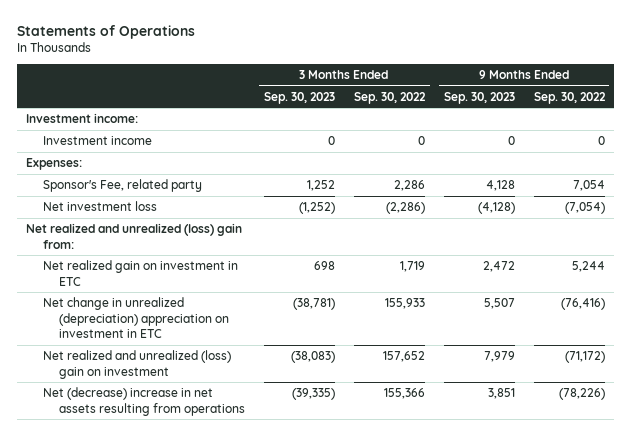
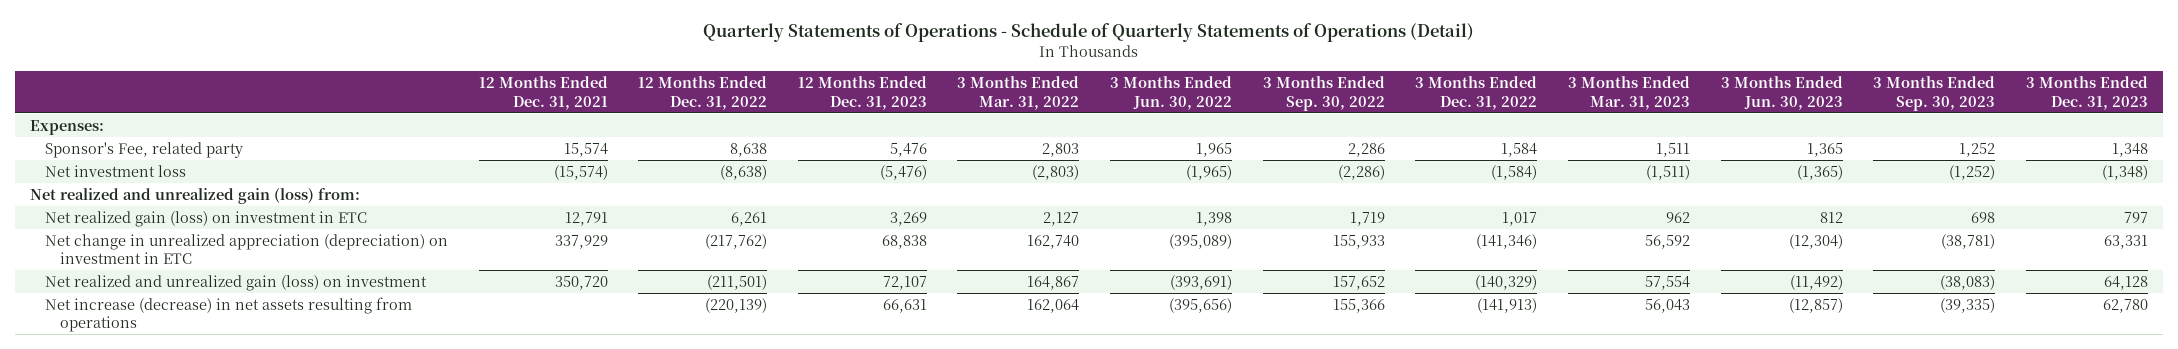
- Statements of Operations
+ Quarterly Statements of Operations - Schedule of Quarterly Statements of Operations (Detail)
- | 3 Months Ended Sep. 30, 2023 | 3 Months Ended Sep. 30, 2022 | 9 Months Ended Sep. 30, 2023 | 9 Months Ended Sep. 30, 2022
+ | 12 Months Ended Dec. 31, 2021 | 12 Months Ended Dec. 31, 2022 | 12 Months Ended Dec. 31, 2023 | 3 Months Ended Mar. 31, 2022 | 3 Months Ended Jun. 30, 2022 | 3 Months Ended Sep. 30, 2022 | 3 Months Ended Dec. 31, 2022 | 3 Months Ended Mar. 31, 2023 | 3 Months Ended Jun. 30, 2023 | 3 Months Ended Sep. 30, 2023 | 3 Months Ended Dec. 31, 2023
- Investment income:
- Investment income | 0 | 0 | 0 | 0
- Net realized and unrealized (loss) gain from:
- Net realized gain on investment in ETC | 698 | 1,719 | 2,472 | 5,244
- Net change in unrealized (depreciation) appreciation on investment in ETC | (38,781) | 155,933 | 5,507 | (76,416)
- Net realized and unrealized (loss) gain on investment | (38,083) | 157,652 | 7,979 | (71,172)
- Net (decrease) increase in net assets resulting from operations | (39,335) | 155,366 | 3,851 | (78,226)
+ Net realized and unrealized gain (loss) from:
+ Net realized gain (loss) on investment in ETC | 12,791 | 6,261 | 3,269 | 2,127 | 1,398 | 1,719 | 1,017 | 962 | 812 | 698 | 797
+ Net change in unrealized appreciation (depreciation) on investment in ETC | 337,929 | (217,762) | 68,838 | 162,740 | (395,089) | 155,933 | (141,346) | 56,592 | (12,304) | (38,781) | 63,331
+ Net realized and unrealized gain (loss) on investment | 350,720 | (211,501) | 72,107 | 164,867 | (393,691) | 157,652 | (140,329) | 57,554 | (11,492) | (38,083) | 64,128
+ Net increase (decrease) in net assets resulting from operations | | (220,139) | 66,631 | 162,064 | (395,656) | 155,366 | (141,913) | 56,043 | (12,857) | (39,335) | 62,780

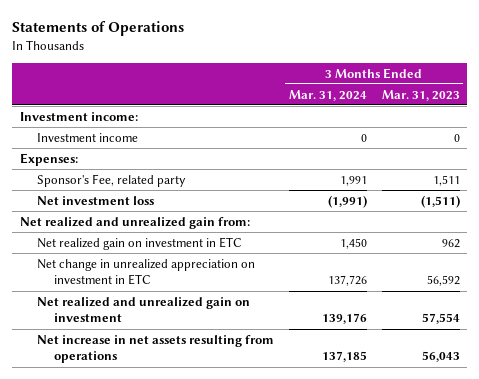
- Quarterly Statements of Operations - Schedule of Quarterly Statements of Operations (Detail)
+ Statements of Operations
- | 12 Months Ended Dec. 31, 2021 | 12 Months Ended Dec. 31, 2022 | 12 Months Ended Dec. 31, 2023 | 3 Months Ended Mar. 31, 2022 | 3 Months Ended Jun. 30, 2022 | 3 Months Ended Sep. 30, 2022 | 3 Months Ended Dec. 31, 2022 | 3 Months Ended Mar. 31, 2023 | 3 Months Ended Jun. 30, 2023 | 3 Months Ended Sep. 30, 2023 | 3 Months Ended Dec. 31, 2023
+ | 3 Months Ended Mar. 31, 2024 | 3 Months Ended Mar. 31, 2023
+ Investment income:
+ Investment income | 0 | 0
- Net realized and unrealized gain (loss) from:
- Net realized gain (loss) on investment in ETC | 12,791 | 6,261 | 3,269 | 2,127 | 1,398 | 1,719 | 1,017 | 962 | 812 | 698 | 797
- Net change in unrealized appreciation (depreciation) on investment in ETC | 337,929 | (217,762) | 68,838 | 162,740 | (395,089) | 155,933 | (141,346) | 56,592 | (12,304) | (38,781) | 63,331
- Net realized and unrealized gain (loss) on investment | 350,720 | (211,501) | 72,107 | 164,867 | (393,691) | 157,652 | (140,329) | 57,554 | (11,492) | (38,083) | 64,128
- Net increase (decrease) in net assets resulting from operations | | (220,139) | 66,631 | 162,064 | (395,656) | 155,366 | (141,913) | 56,043 | (12,857) | (39,335) | 62,780
+ Net realized and unrealized gain from:
+ Net realized gain on investment in ETC | 1,450 | 962
+ Net change in unrealized appreciation on investment in ETC | 137,726 | 56,592
+ Net realized and unrealized gain on investment | 139,176 | 57,554
+ Net increase in net assets resulting from operations | 137,185 | 56,043

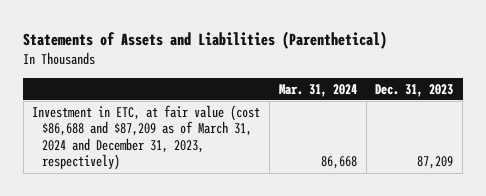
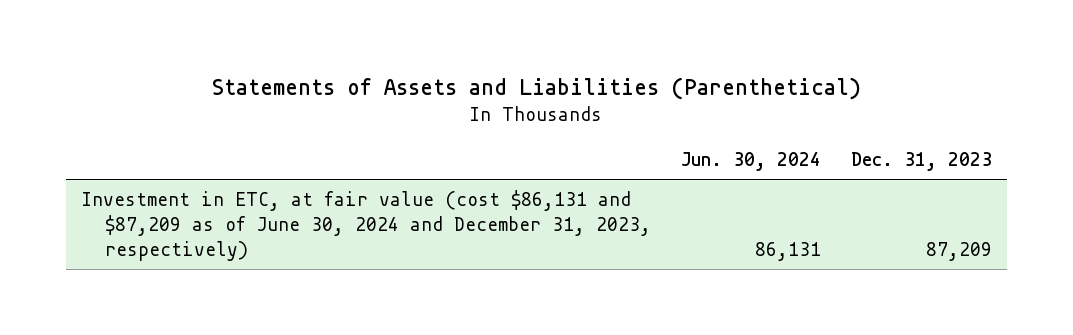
- | Mar. 31, 2024 | Dec. 31, 2023
+ | Jun. 30, 2024 | Dec. 31, 2023
- Investment in ETC, at fair value (cost $86,688 and $87,209 as of March 31, 2024 and December 31, 2023, respectively) | 86,668 | 87,209
+ Investment in ETC, at fair value (cost $86,131 and $87,209 as of June 30, 2024 and December 31, 2023, respectively) | 86,131 | 87,209

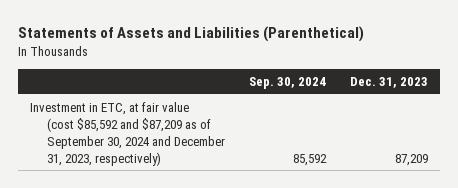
- | Jun. 30, 2024 | Dec. 31, 2023
+ | Sep. 30, 2024 | Dec. 31, 2023
- Investment in ETC, at fair value (cost $86,131 and $87,209 as of June 30, 2024 and December 31, 2023, respectively) | 86,131 | 87,209
+ Investment in ETC, at fair value (cost $85,592 and $87,209 as of September 30, 2024 and December 31, 2023, respectively) | 85,592 | 87,209

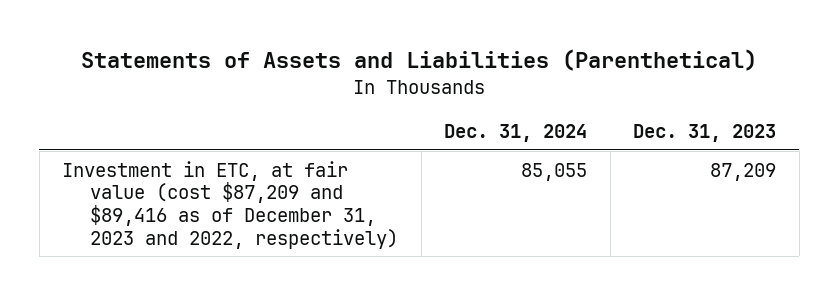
- | Sep. 30, 2024 | Dec. 31, 2023
+ | Dec. 31, 2024 | Dec. 31, 2023
- Investment in ETC, at fair value (cost $85,592 and $87,209 as of September 30, 2024 and December 31, 2023, respectively) | 85,592 | 87,209
+ Investment in ETC, at fair value (cost $87,209 and $89,416 as of December 31, 2023 and 2022, respectively) | 85,055 | 87,209

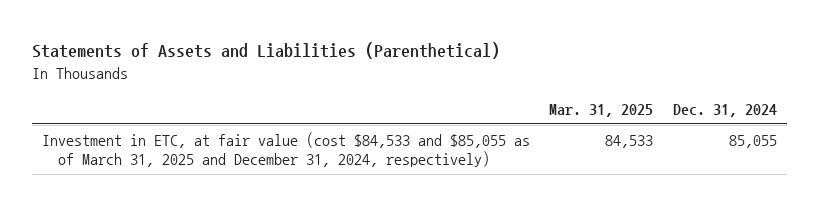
- | Dec. 31, 2024 | Dec. 31, 2023
+ | Mar. 31, 2025 | Dec. 31, 2024
- Investment in ETC, at fair value (cost $87,209 and $89,416 as of December 31, 2023 and 2022, respectively) | 85,055 | 87,209
+ Investment in ETC, at fair value (cost $84,533 and $85,055 as of March 31, 2025 and December 31, 2024, respectively) | 84,533 | 85,055

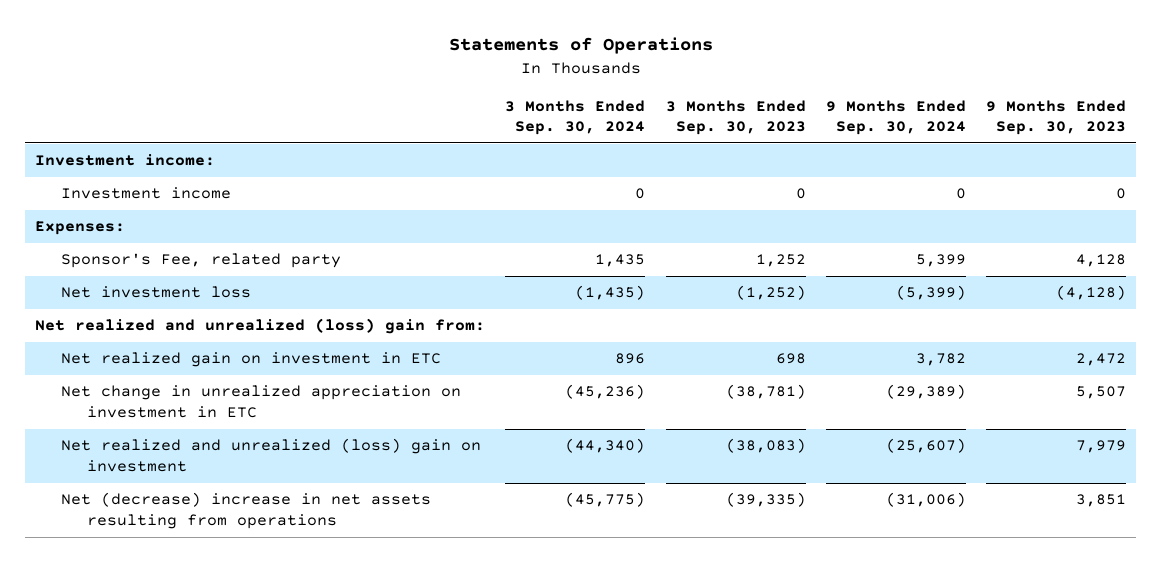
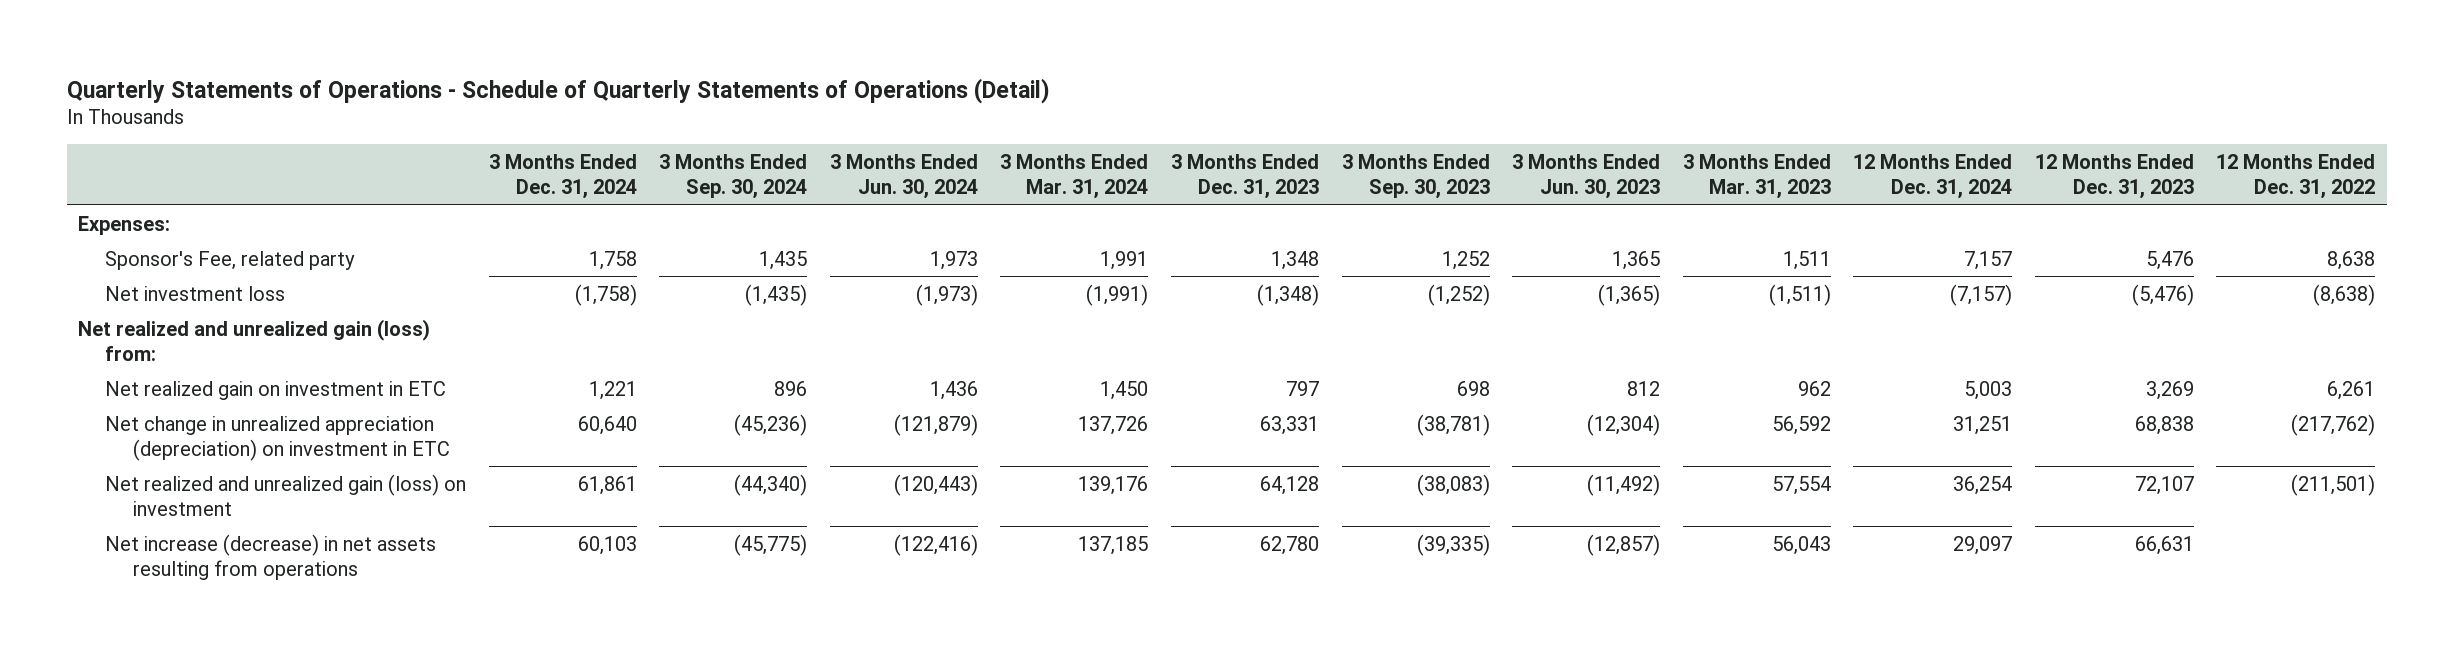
- Statements of Operations
+ Quarterly Statements of Operations - Schedule of Quarterly Statements of Operations (Detail)
- | 3 Months Ended Sep. 30, 2024 | 3 Months Ended Sep. 30, 2023 | 9 Months Ended Sep. 30, 2024 | 9 Months Ended Sep. 30, 2023
+ | 3 Months Ended Dec. 31, 2024 | 3 Months Ended Sep. 30, 2024 | 3 Months Ended Jun. 30, 2024 | 3 Months Ended Mar. 31, 2024 | 3 Months Ended Dec. 31, 2023 | 3 Months Ended Sep. 30, 2023 | 3 Months Ended Jun. 30, 2023 | 3 Months Ended Mar. 31, 2023 | 12 Months Ended Dec. 31, 2024 | 12 Months Ended Dec. 31, 2023 | 12 Months Ended Dec. 31, 2022
- Investment income:
- Investment income | 0 | 0 | 0 | 0
- Net realized and unrealized (loss) gain from:
+ Net realized and unrealized gain (loss) from:
- Net change in unrealized appreciation on investment in ETC | (45,236) | (38,781) | (29,389) | 5,507
- Net realized and unrealized (loss) gain on investment | (44,340) | (38,083) | (25,607) | 7,979
- Net (decrease) increase in net assets resulting from operations | (45,775) | (39,335) | (31,006) | 3,851
+ Net change in unrealized appreciation (depreciation) on investment in ETC | 60,640 | (45,236) | (121,879) | 137,726 | 63,331 | (38,781) | (12,304) | 56,592 | 31,251 | 68,838 | (217,762)
+ Net realized and unrealized gain (loss) on investment | 61,861 | (44,340) | (120,443) | 139,176 | 64,128 | (38,083) | (11,492) | 57,554 | 36,254 | 72,107 | (211,501)
+ Net increase (decrease) in net assets resulting from operations | 60,103 | (45,775) | (122,416) | 137,185 | 62,780 | (39,335) | (12,857) | 56,043 | 29,097 | 66,631 |

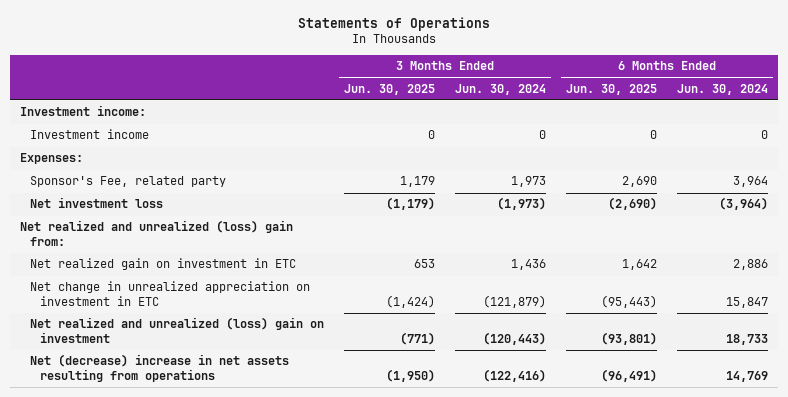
- Quarterly Statements of Operations - Schedule of Quarterly Statements of Operations (Detail)
+ Statements of Operations
- | 3 Months Ended Dec. 31, 2024 | 3 Months Ended Sep. 30, 2024 | 3 Months Ended Jun. 30, 2024 | 3 Months Ended Mar. 31, 2024 | 3 Months Ended Dec. 31, 2023 | 3 Months Ended Sep. 30, 2023 | 3 Months Ended Jun. 30, 2023 | 3 Months Ended Mar. 31, 2023 | 12 Months Ended Dec. 31, 2024 | 12 Months Ended Dec. 31, 2023 | 12 Months Ended Dec. 31, 2022
+ | 3 Months Ended Jun. 30, 2025 | 3 Months Ended Jun. 30, 2024 | 6 Months Ended Jun. 30, 2025 | 6 Months Ended Jun. 30, 2024
+ Investment income:
+ Investment income | 0 | 0 | 0 | 0
- Net realized and unrealized gain (loss) from:
+ Net realized and unrealized (loss) gain from:
- Net change in unrealized appreciation (depreciation) on investment in ETC | 60,640 | (45,236) | (121,879) | 137,726 | 63,331 | (38,781) | (12,304) | 56,592 | 31,251 | 68,838 | (217,762)
- Net realized and unrealized gain (loss) on investment | 61,861 | (44,340) | (120,443) | 139,176 | 64,128 | (38,083) | (11,492) | 57,554 | 36,254 | 72,107 | (211,501)
- Net increase (decrease) in net assets resulting from operations | 60,103 | (45,775) | (122,416) | 137,185 | 62,780 | (39,335) | (12,857) | 56,043 | 29,097 | 66,631 |
+ Net change in unrealized appreciation on investment in ETC | (1,424) | (121,879) | (95,443) | 15,847
+ Net realized and unrealized (loss) gain on investment | (771) | (120,443) | (93,801) | 18,733
+ Net (decrease) increase in net assets resulting from operations | (1,950) | (122,416) | (96,491) | 14,769

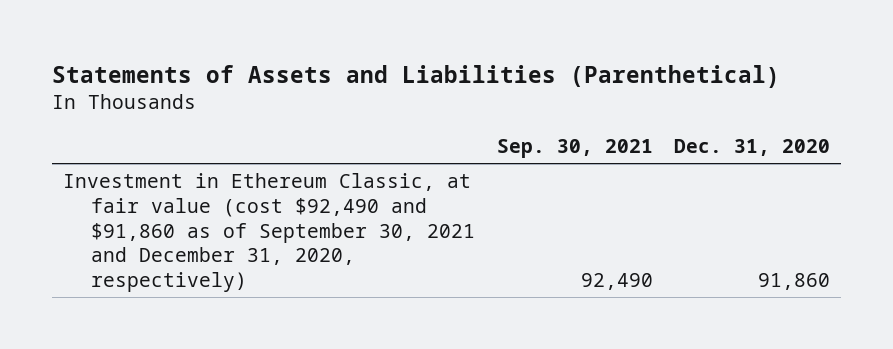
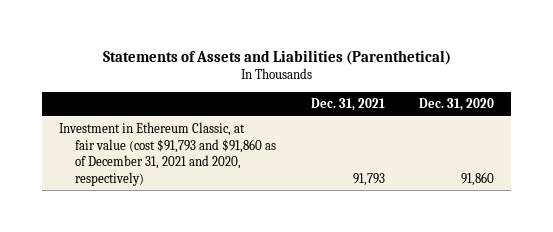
- | Sep. 30, 2021 | Dec. 31, 2020
+ | Dec. 31, 2021 | Dec. 31, 2020
- Investment in Ethereum Classic, at fair value (cost $92,490 and $91,860 as of September 30, 2021 and December 31, 2020, respectively) | 92,490 | 91,860
+ Investment in Ethereum Classic, at fair value (cost $91,793 and $91,860 as of December 31, 2021 and 2020, respectively) | 91,793 | 91,860

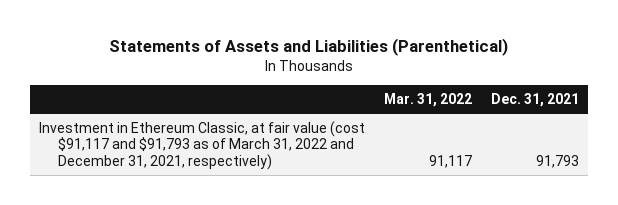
- | Dec. 31, 2021 | Dec. 31, 2020
+ | Mar. 31, 2022 | Dec. 31, 2021
- Investment in Ethereum Classic, at fair value (cost $91,793 and $91,860 as of December 31, 2021 and 2020, respectively) | 91,793 | 91,860
+ Investment in Ethereum Classic, at fair value (cost $91,117 and $91,793 as of March 31, 2022 and December 31, 2021, respectively) | 91,117 | 91,793

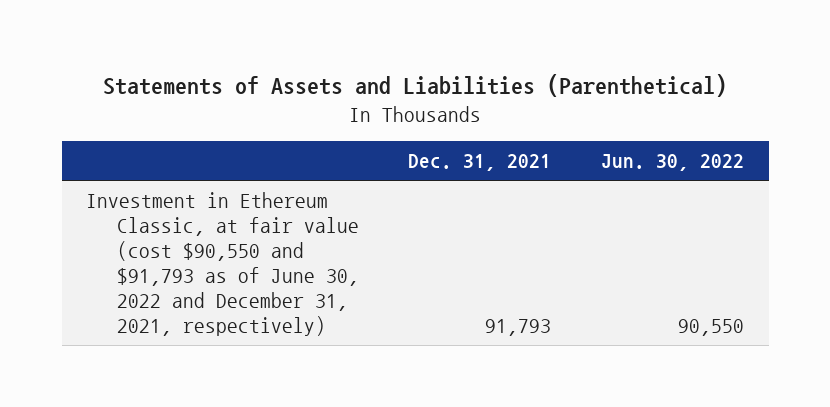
- | Mar. 31, 2022 | Dec. 31, 2021
+ | Dec. 31, 2021 | Jun. 30, 2022
- Investment in Ethereum Classic, at fair value (cost $91,117 and $91,793 as of March 31, 2022 and December 31, 2021, respectively) | 91,117 | 91,793
+ Investment in Ethereum Classic, at fair value (cost $90,550 and $91,793 as of June 30, 2022 and December 31, 2021, respectively) | 91,793 | 90,550

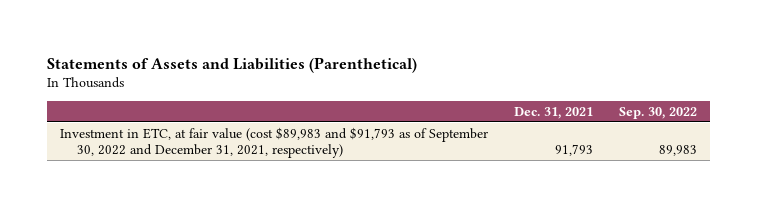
- | Dec. 31, 2021 | Jun. 30, 2022
+ | Dec. 31, 2021 | Sep. 30, 2022
- Investment in Ethereum Classic, at fair value (cost $90,550 and $91,793 as of June 30, 2022 and December 31, 2021, respectively) | 91,793 | 90,550
+ Investment in ETC, at fair value (cost $89,983 and $91,793 as of September 30, 2022 and December 31, 2021, respectively) | 91,793 | 89,983

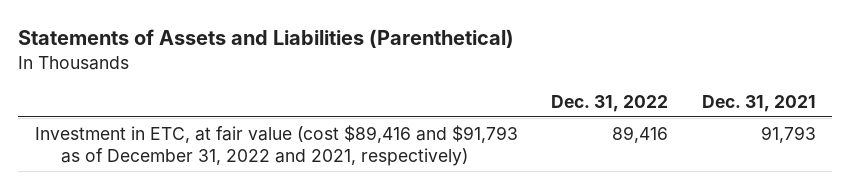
- | Dec. 31, 2021 | Sep. 30, 2022
+ | Dec. 31, 2022 | Dec. 31, 2021
- Investment in ETC, at fair value (cost $89,983 and $91,793 as of September 30, 2022 and December 31, 2021, respectively) | 91,793 | 89,983
+ Investment in ETC, at fair value (cost $89,416 and $91,793 as of December 31, 2022 and 2021, respectively) | 89,416 | 91,793

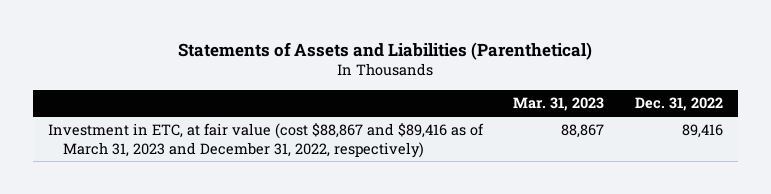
- | Dec. 31, 2022 | Dec. 31, 2021
+ | Mar. 31, 2023 | Dec. 31, 2022
- Investment in ETC, at fair value (cost $89,416 and $91,793 as of December 31, 2022 and 2021, respectively) | 89,416 | 91,793
+ Investment in ETC, at fair value (cost $88,867 and $89,416 as of March 31, 2023 and December 31, 2022, respectively) | 88,867 | 89,416

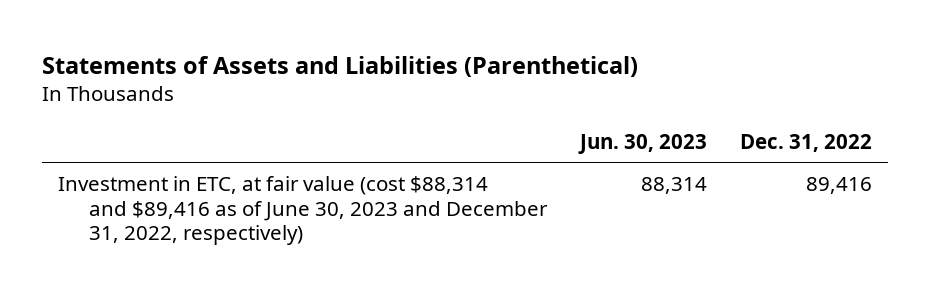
- | Mar. 31, 2023 | Dec. 31, 2022
+ | Jun. 30, 2023 | Dec. 31, 2022
- Investment in ETC, at fair value (cost $88,867 and $89,416 as of March 31, 2023 and December 31, 2022, respectively) | 88,867 | 89,416
+ Investment in ETC, at fair value (cost $88,314 and $89,416 as of June 30, 2023 and December 31, 2022, respectively) | 88,314 | 89,416

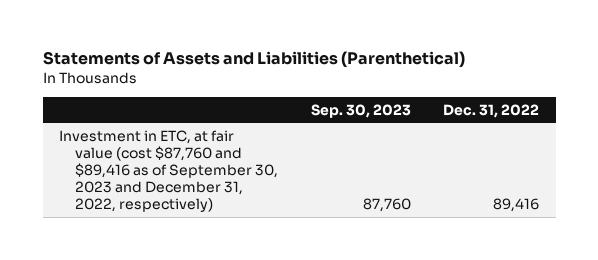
- | Jun. 30, 2023 | Dec. 31, 2022
+ | Sep. 30, 2023 | Dec. 31, 2022
- Investment in ETC, at fair value (cost $88,314 and $89,416 as of June 30, 2023 and December 31, 2022, respectively) | 88,314 | 89,416
+ Investment in ETC, at fair value (cost $87,760 and $89,416 as of September 30, 2023 and December 31, 2022, respectively) | 87,760 | 89,416

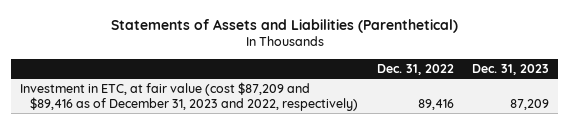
- | Sep. 30, 2023 | Dec. 31, 2022
+ | Dec. 31, 2022 | Dec. 31, 2023
- Investment in ETC, at fair value (cost $87,760 and $89,416 as of September 30, 2023 and December 31, 2022, respectively) | 87,760 | 89,416
+ Investment in ETC, at fair value (cost $87,209 and $89,416 as of December 31, 2023 and 2022, respectively) | 89,416 | 87,209

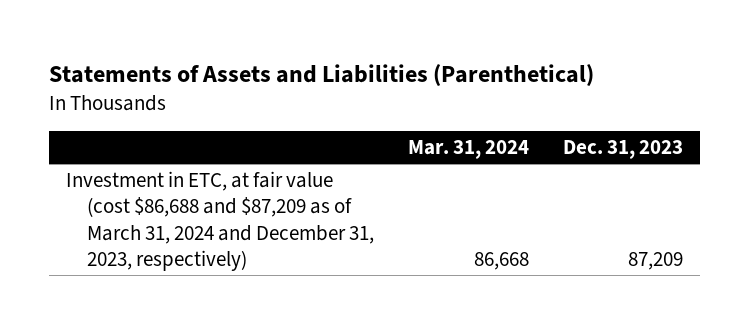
- | Dec. 31, 2022 | Dec. 31, 2023
+ | Mar. 31, 2024 | Dec. 31, 2023
- Investment in ETC, at fair value (cost $87,209 and $89,416 as of December 31, 2023 and 2022, respectively) | 89,416 | 87,209
+ Investment in ETC, at fair value (cost $86,688 and $87,209 as of March 31, 2024 and December 31, 2023, respectively) | 86,668 | 87,209

